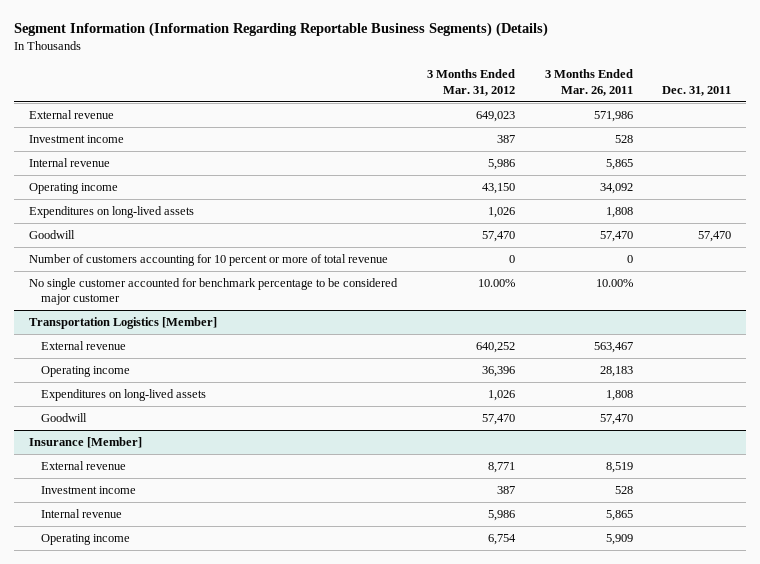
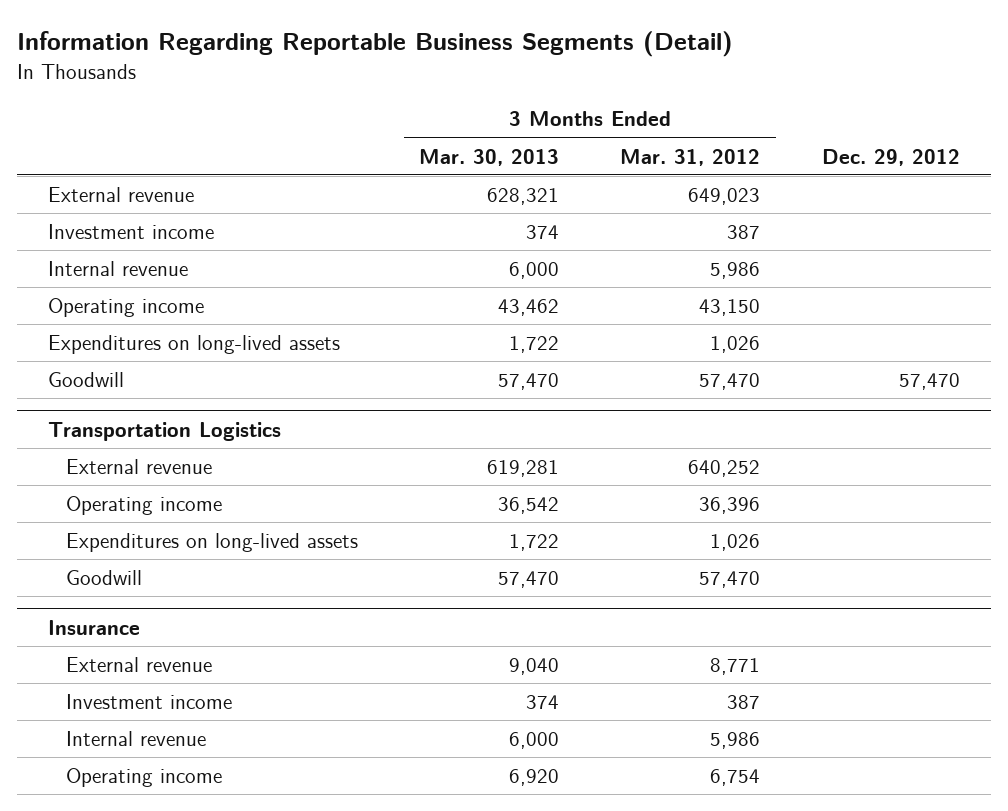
- Segment Information (Information Regarding Reportable Business Segments) (Details)
+ Information Regarding Reportable Business Segments (Detail)
- | 3 Months Ended Mar. 31, 2012 | 3 Months Ended Mar. 26, 2011 | Dec. 31, 2011
+ | 3 Months Ended Mar. 30, 2013 | 3 Months Ended Mar. 31, 2012 | Dec. 29, 2012
- Number of customers accounting for 10 percent or more of total revenue | 0 | 0 |
- No single customer accounted for benchmark percentage to be considered major customer | 10.00% | 10.00% |
- Transportation Logistics [Member]
+ Transportation Logistics
- Insurance [Member]
+ Insurance

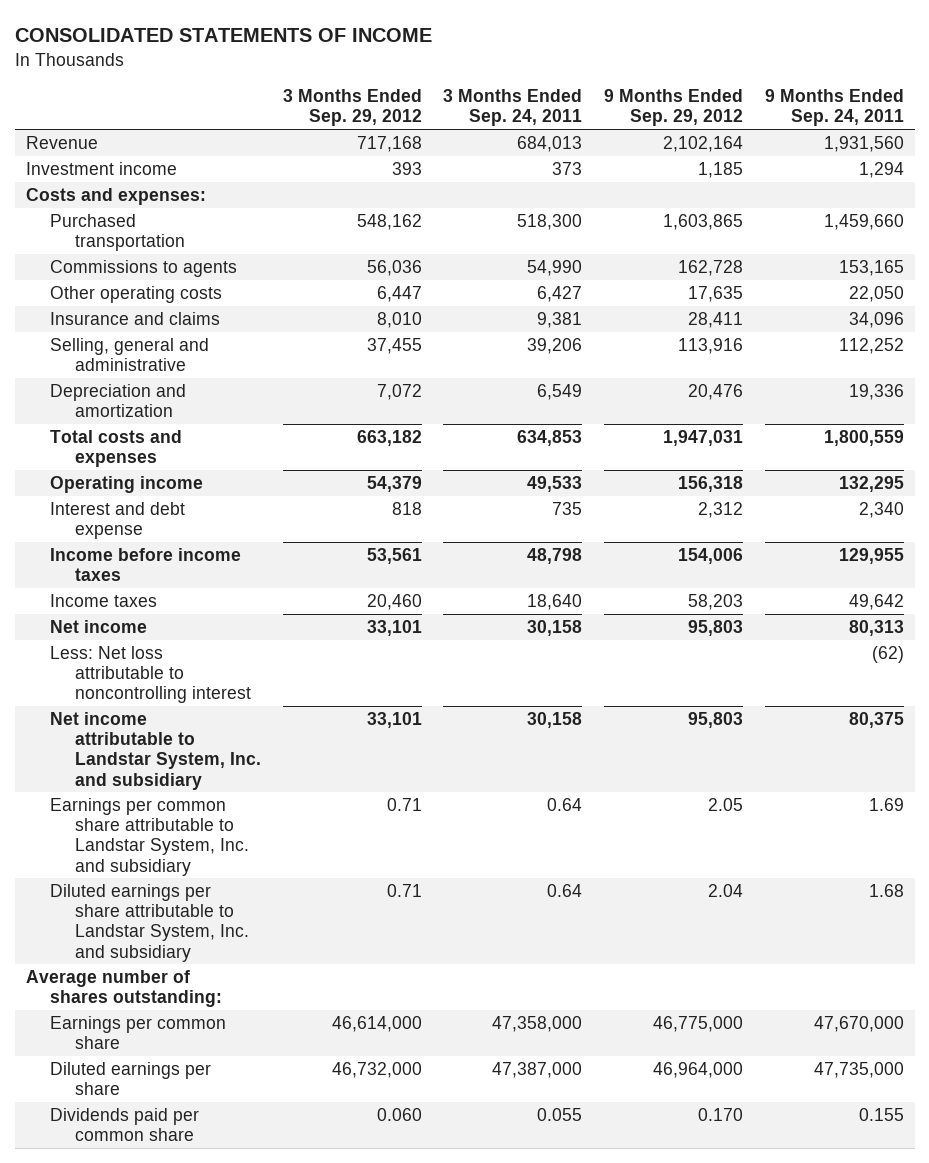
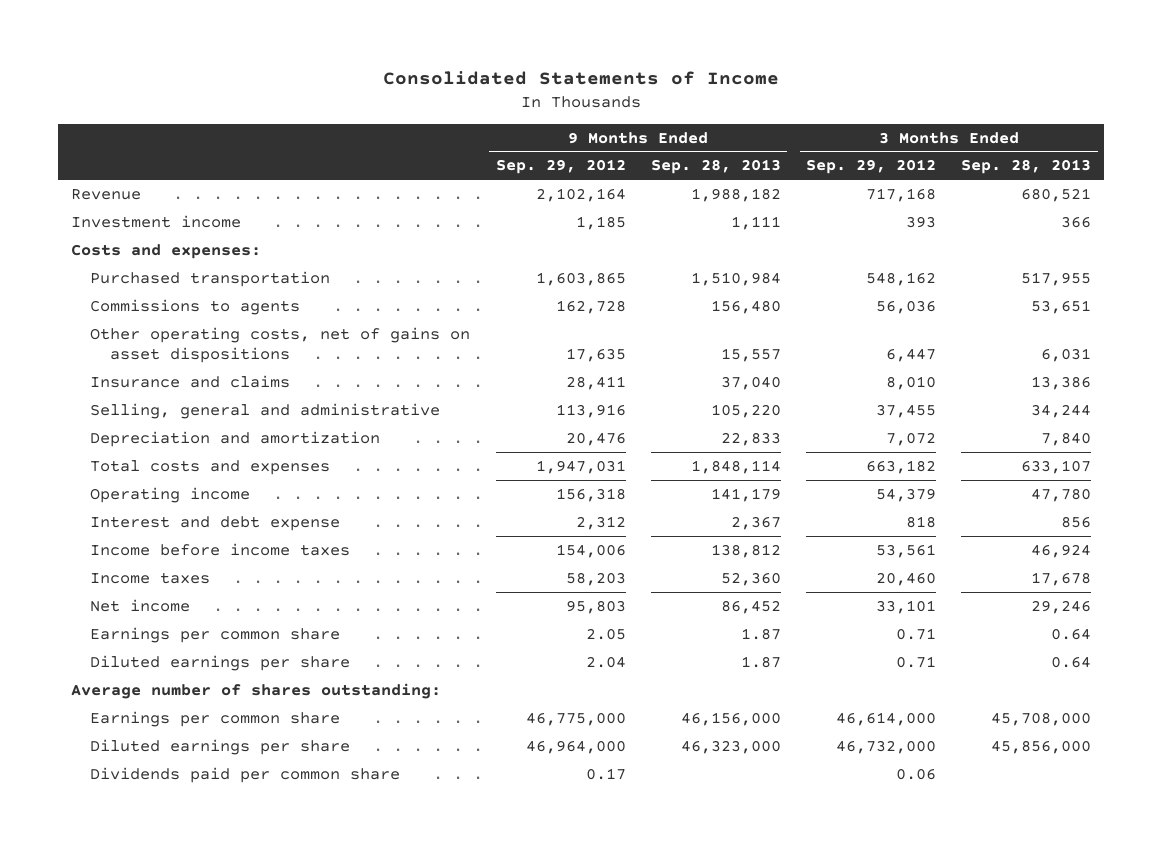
- CONSOLIDATED STATEMENTS OF INCOME
+ Consolidated Statements of Income
- | 3 Months Ended Sep. 29, 2012 | 3 Months Ended Sep. 24, 2011 | 9 Months Ended Sep. 29, 2012 | 9 Months Ended Sep. 24, 2011
+ | 9 Months Ended Sep. 29, 2012 | 9 Months Ended Sep. 28, 2013 | 3 Months Ended Sep. 29, 2012 | 3 Months Ended Sep. 28, 2013
- Other operating costs | 6,447 | 6,427 | 17,635 | 22,050
+ Other operating costs, net of gains on asset dispositions | 17,635 | 15,557 | 6,447 | 6,031
- Less: Net loss attributable to noncontrolling interest | | | | (62)
- Net income attributable to Landstar System, Inc. and subsidiary | 33,101 | 30,158 | 95,803 | 80,375
- Earnings per common share attributable to Landstar System, Inc. and subsidiary | 0.71 | 0.64 | 2.05 | 1.69
- Diluted earnings per share attributable to Landstar System, Inc. and subsidiary | 0.71 | 0.64 | 2.04 | 1.68
+ Earnings per common share | 2.05 | 1.87 | 0.71 | 0.64
+ Diluted earnings per share | 2.04 | 1.87 | 0.71 | 0.64
- Dividends paid per common share | 0.060 | 0.055 | 0.170 | 0.155
+ Dividends paid per common share | 0.17 | | 0.06 |

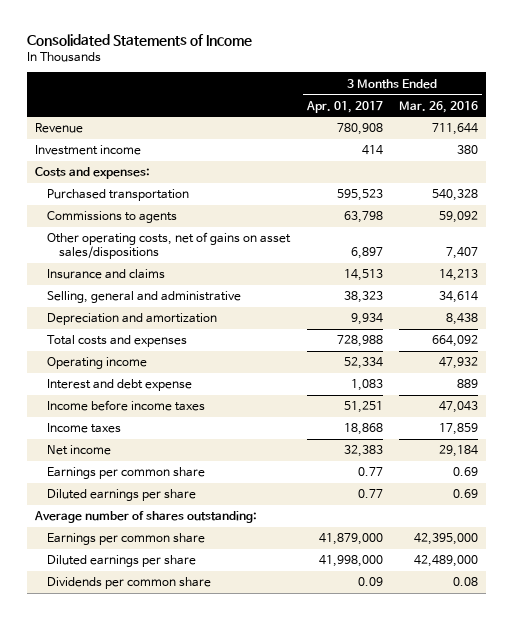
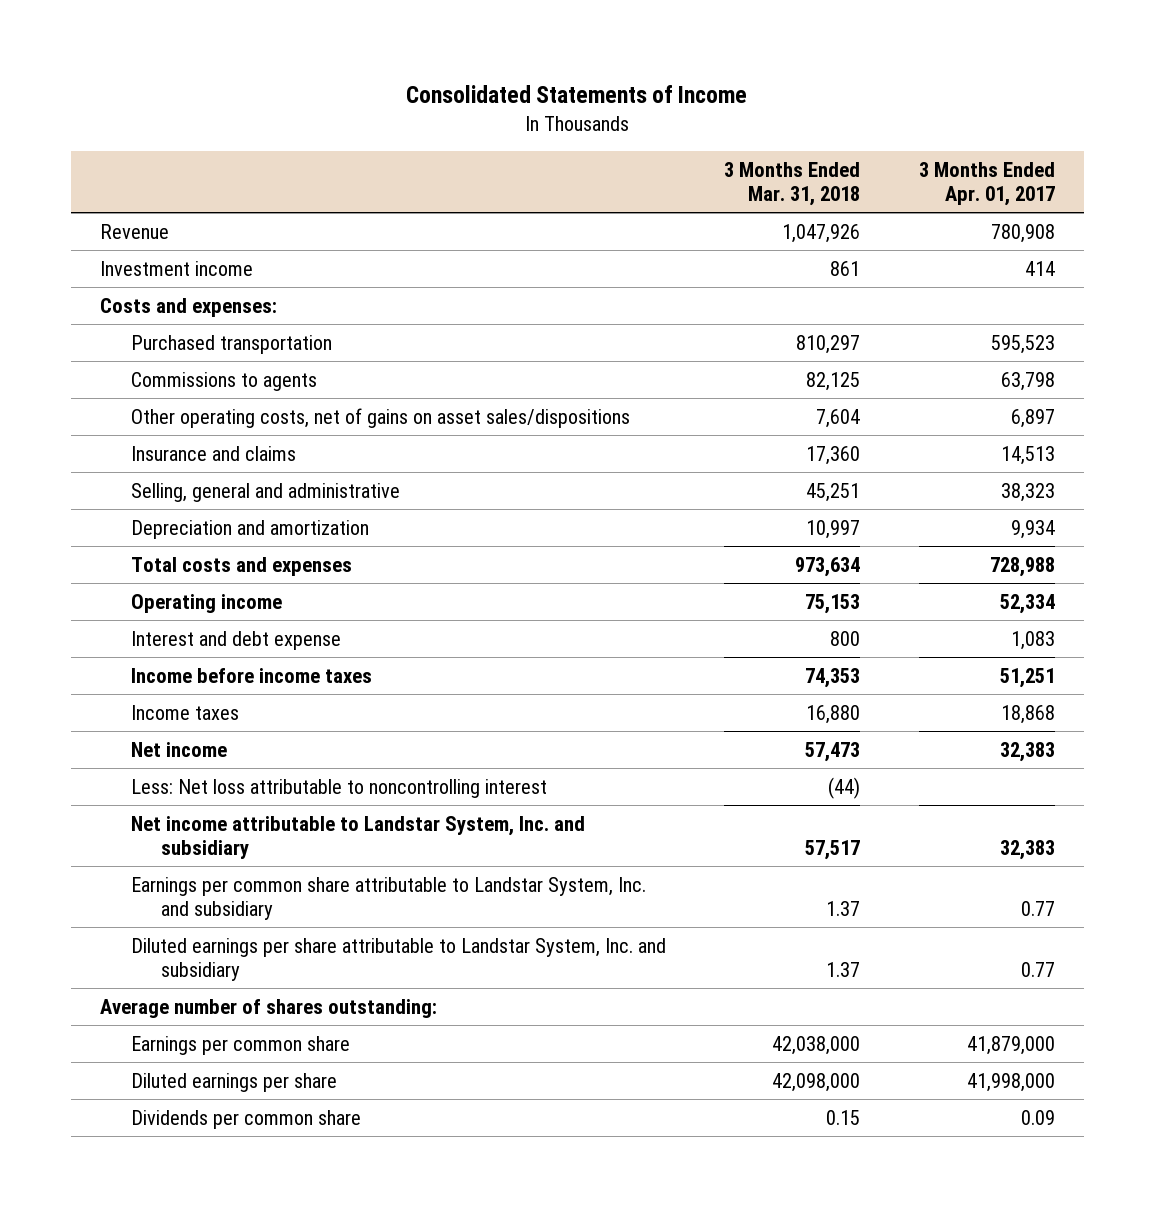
- | 3 Months Ended Apr. 01, 2017 | 3 Months Ended Mar. 26, 2016
+ | 3 Months Ended Mar. 31, 2018 | 3 Months Ended Apr. 01, 2017
- Earnings per common share | 0.77 | 0.69
- Diluted earnings per share | 0.77 | 0.69
+ Less: Net loss attributable to noncontrolling interest | (44) |
+ Net income attributable to Landstar System, Inc. and subsidiary | 57,517 | 32,383
+ Earnings per common share attributable to Landstar System, Inc. and subsidiary | 1.37 | 0.77
+ Diluted earnings per share attributable to Landstar System, Inc. and subsidiary | 1.37 | 0.77

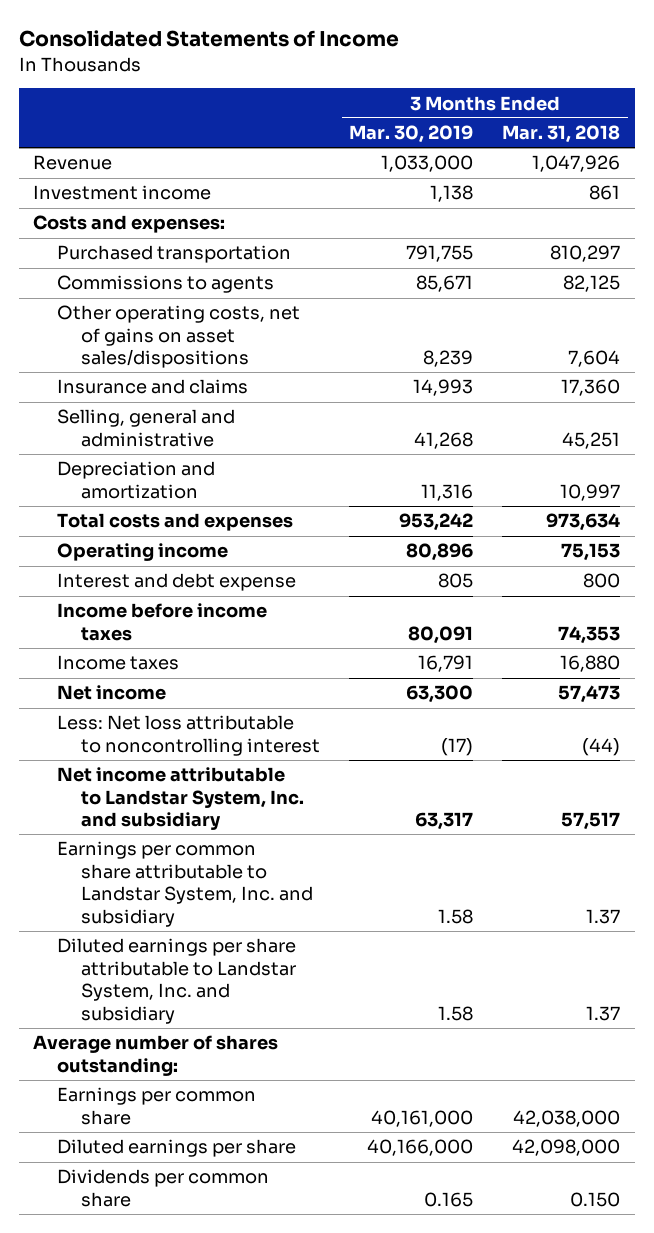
- | 3 Months Ended Mar. 31, 2018 | 3 Months Ended Apr. 01, 2017
+ | 3 Months Ended Mar. 30, 2019 | 3 Months Ended Mar. 31, 2018
- Dividends per common share | 0.15 | 0.09
+ Dividends per common share | 0.165 | 0.150

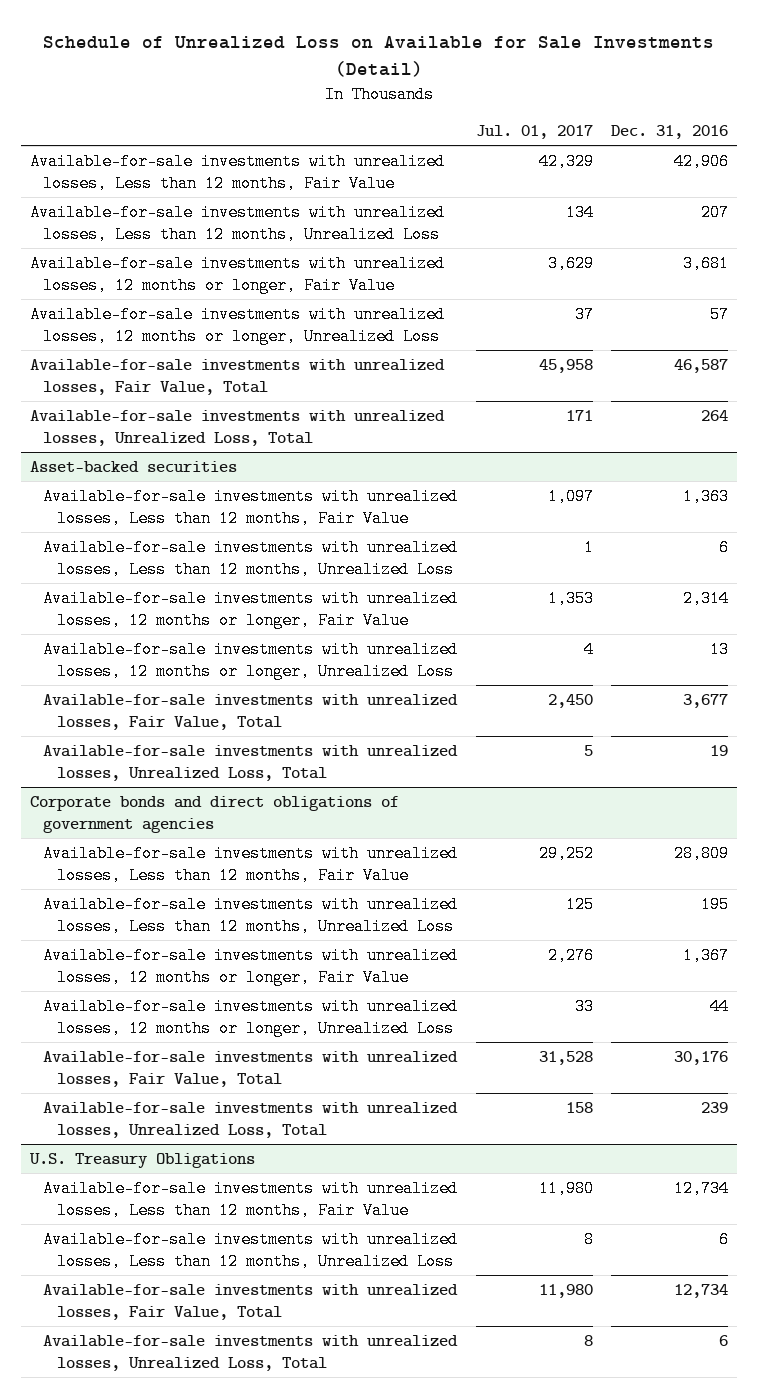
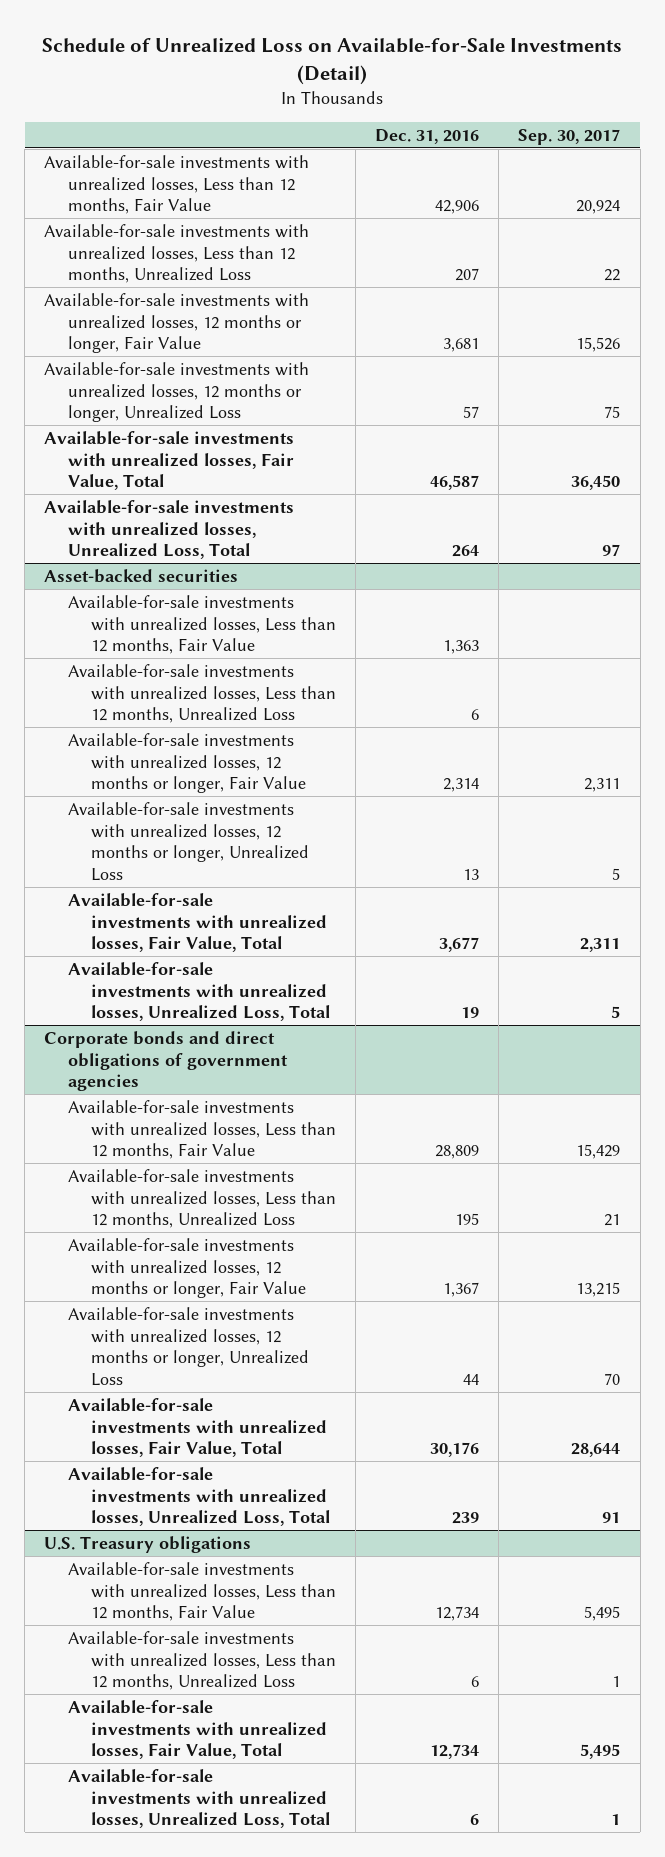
- Schedule of Unrealized Loss on Available for Sale Investments (Detail)
+ Schedule of Unrealized Loss on Available-for-Sale Investments (Detail)
- | Jul. 01, 2017 | Dec. 31, 2016
+ | Dec. 31, 2016 | Sep. 30, 2017
- U.S. Treasury Obligations
+ U.S. Treasury obligations

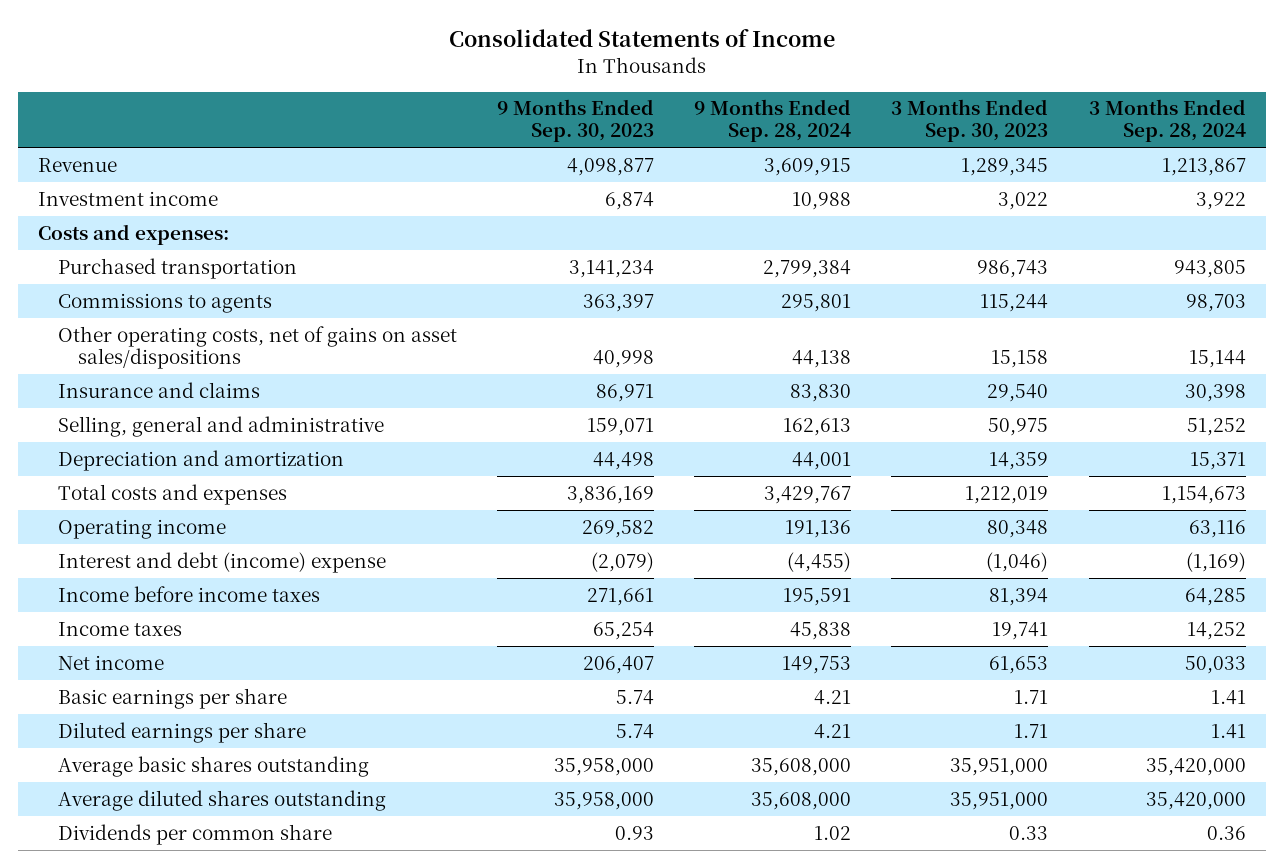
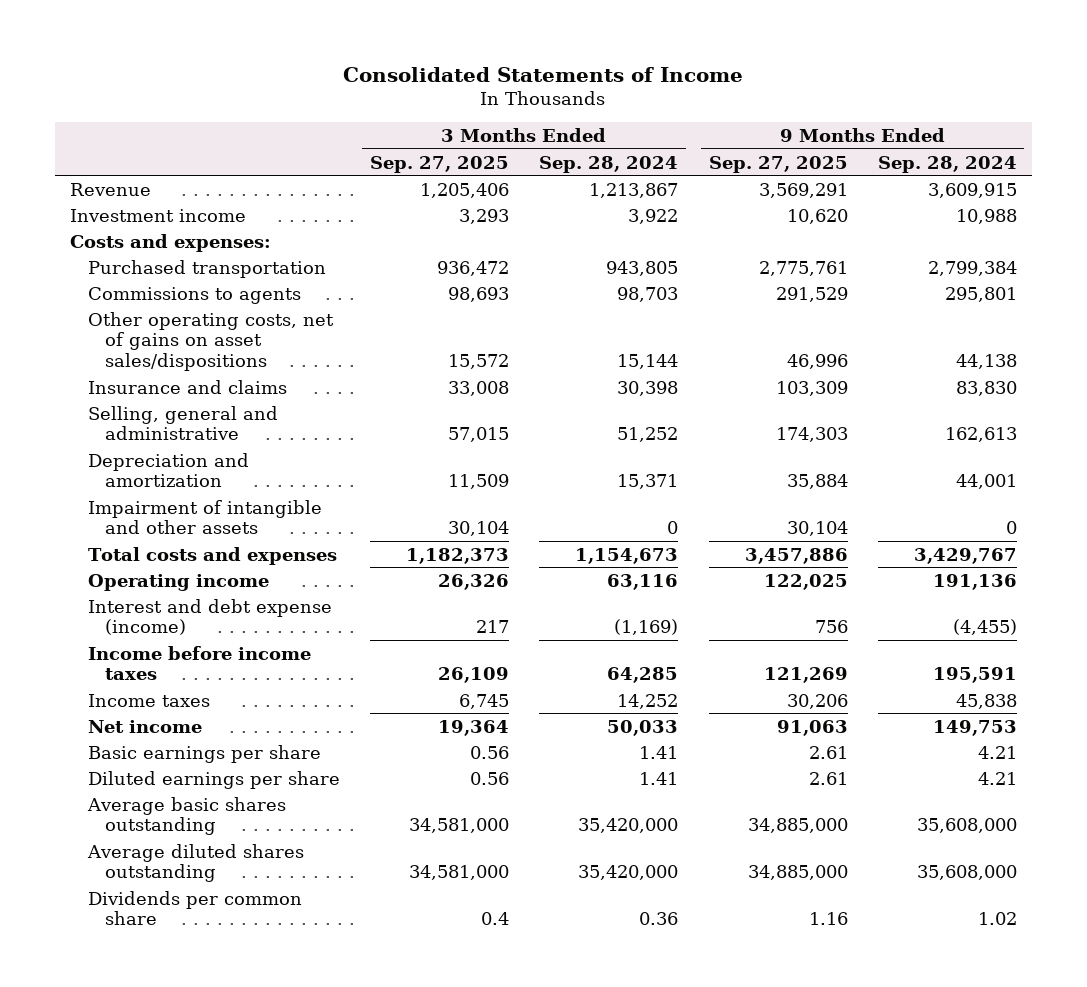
- | 9 Months Ended Sep. 30, 2023 | 9 Months Ended Sep. 28, 2024 | 3 Months Ended Sep. 30, 2023 | 3 Months Ended Sep. 28, 2024
+ | 3 Months Ended Sep. 27, 2025 | 3 Months Ended Sep. 28, 2024 | 9 Months Ended Sep. 27, 2025 | 9 Months Ended Sep. 28, 2024
+ Impairment of intangible and other assets | 30,104 | 0 | 30,104 | 0
- Interest and debt (income) expense | (2,079) | (4,455) | (1,046) | (1,169)
+ Interest and debt expense (income) | 217 | (1,169) | 756 | (4,455)

